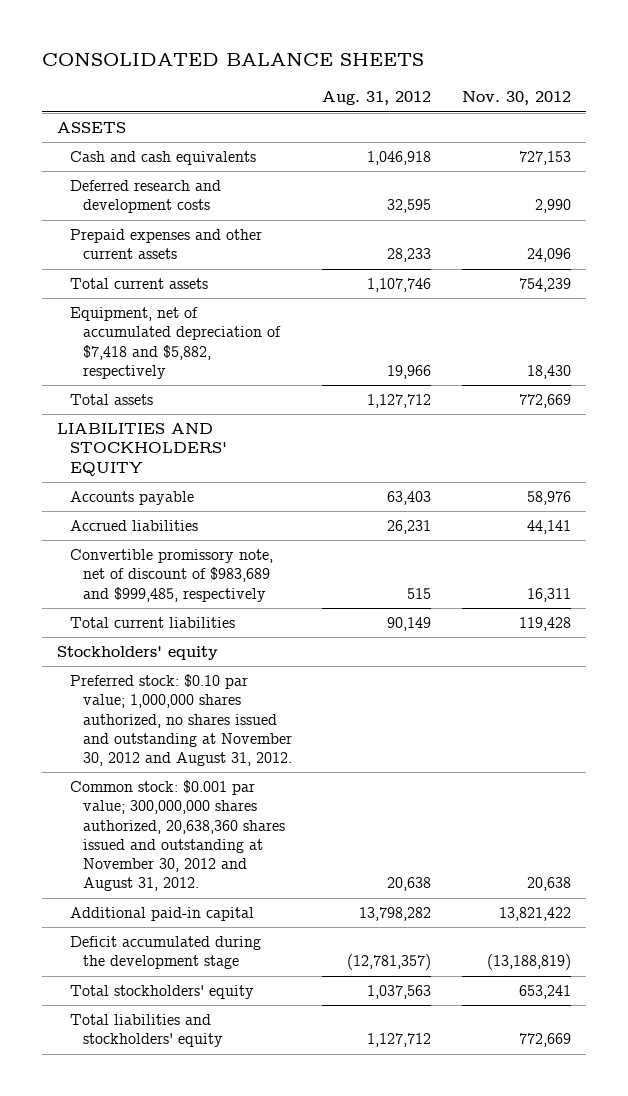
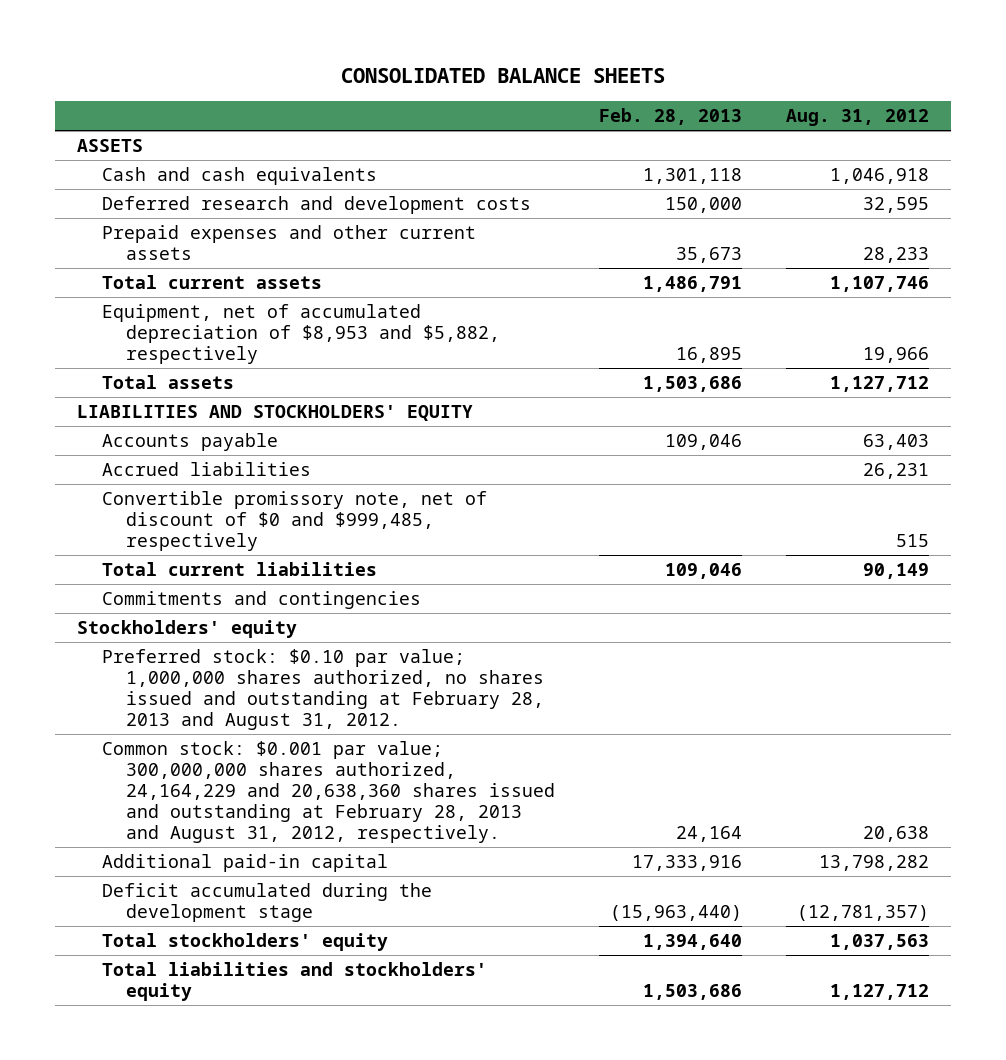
- | Aug. 31, 2012 | Nov. 30, 2012
+ | Feb. 28, 2013 | Aug. 31, 2012
- Equipment, net of accumulated depreciation of $7,418 and $5,882, respectively | 19,966 | 18,430
+ Equipment, net of accumulated depreciation of $8,953 and $5,882, respectively | 16,895 | 19,966
- Convertible promissory note, net of discount of $983,689 and $999,485, respectively | 515 | 16,311
+ Convertible promissory note, net of discount of $0 and $999,485, respectively | | 515
+ Commitments and contingencies
- Preferred stock: $0.10 par value; 1,000,000 shares authorized, no shares issued and outstanding at November 30, 2012 and August 31, 2012.
- Common stock: $0.001 par value; 300,000,000 shares authorized, 20,638,360 shares issued and outstanding at November 30, 2012 and August 31, 2012. | 20,638 | 20,638
+ Preferred stock: $0.10 par value; 1,000,000 shares authorized, no shares issued and outstanding at February 28, 2013 and August 31, 2012.
+ Common stock: $0.001 par value; 300,000,000 shares authorized, 24,164,229 and 20,638,360 shares issued and outstanding at February 28, 2013 and August 31, 2012, respectively. | 24,164 | 20,638

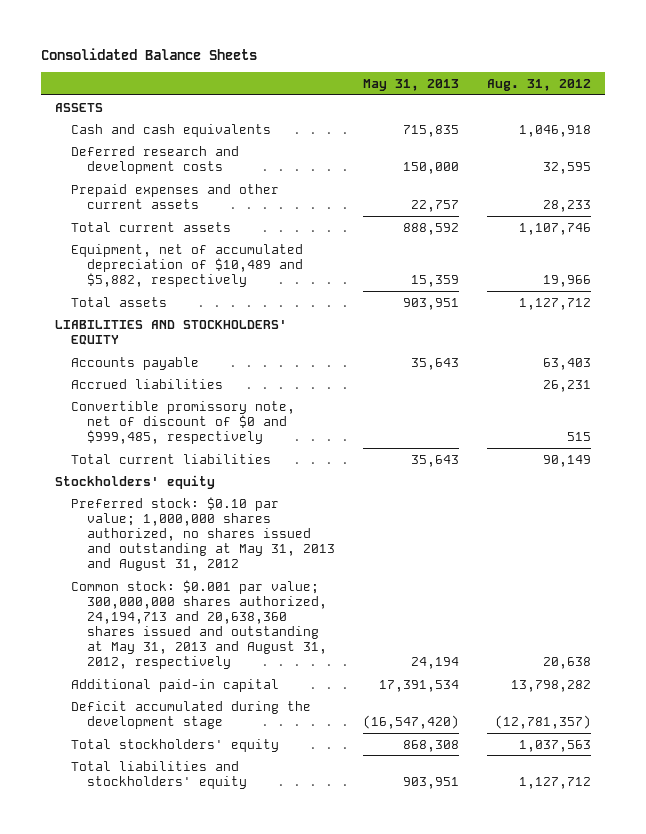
- CONSOLIDATED BALANCE SHEETS
+ Consolidated Balance Sheets
- | Feb. 28, 2013 | Aug. 31, 2012
+ | May 31, 2013 | Aug. 31, 2012
- Equipment, net of accumulated depreciation of $8,953 and $5,882, respectively | 16,895 | 19,966
+ Equipment, net of accumulated depreciation of $10,489 and $5,882, respectively | 15,359 | 19,966
- Commitments and contingencies
- Preferred stock: $0.10 par value; 1,000,000 shares authorized, no shares issued and outstanding at February 28, 2013 and August 31, 2012.
- Common stock: $0.001 par value; 300,000,000 shares authorized, 24,164,229 and 20,638,360 shares issued and outstanding at February 28, 2013 and August 31, 2012, respectively. | 24,164 | 20,638
+ Preferred stock: $0.10 par value; 1,000,000 shares authorized, no shares issued and outstanding at May 31, 2013 and August 31, 2012
+ Common stock: $0.001 par value; 300,000,000 shares authorized, 24,194,713 and 20,638,360 shares issued and outstanding at May 31, 2013 and August 31, 2012, respectively | 24,194 | 20,638

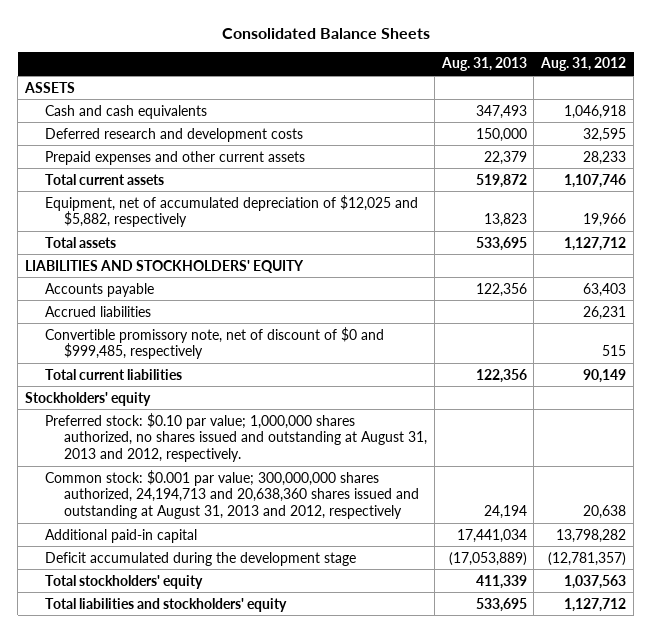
- | May 31, 2013 | Aug. 31, 2012
+ | Aug. 31, 2013 | Aug. 31, 2012
- Equipment, net of accumulated depreciation of $10,489 and $5,882, respectively | 15,359 | 19,966
+ Equipment, net of accumulated depreciation of $12,025 and $5,882, respectively | 13,823 | 19,966
- Preferred stock: $0.10 par value; 1,000,000 shares authorized, no shares issued and outstanding at May 31, 2013 and August 31, 2012
- Common stock: $0.001 par value; 300,000,000 shares authorized, 24,194,713 and 20,638,360 shares issued and outstanding at May 31, 2013 and August 31, 2012, respectively | 24,194 | 20,638
+ Preferred stock: $0.10 par value; 1,000,000 shares authorized, no shares issued and outstanding at August 31, 2013 and 2012, respectively.
+ Common stock: $0.001 par value; 300,000,000 shares authorized, 24,194,713 and 20,638,360 shares issued and outstanding at August 31, 2013 and 2012, respectively | 24,194 | 20,638

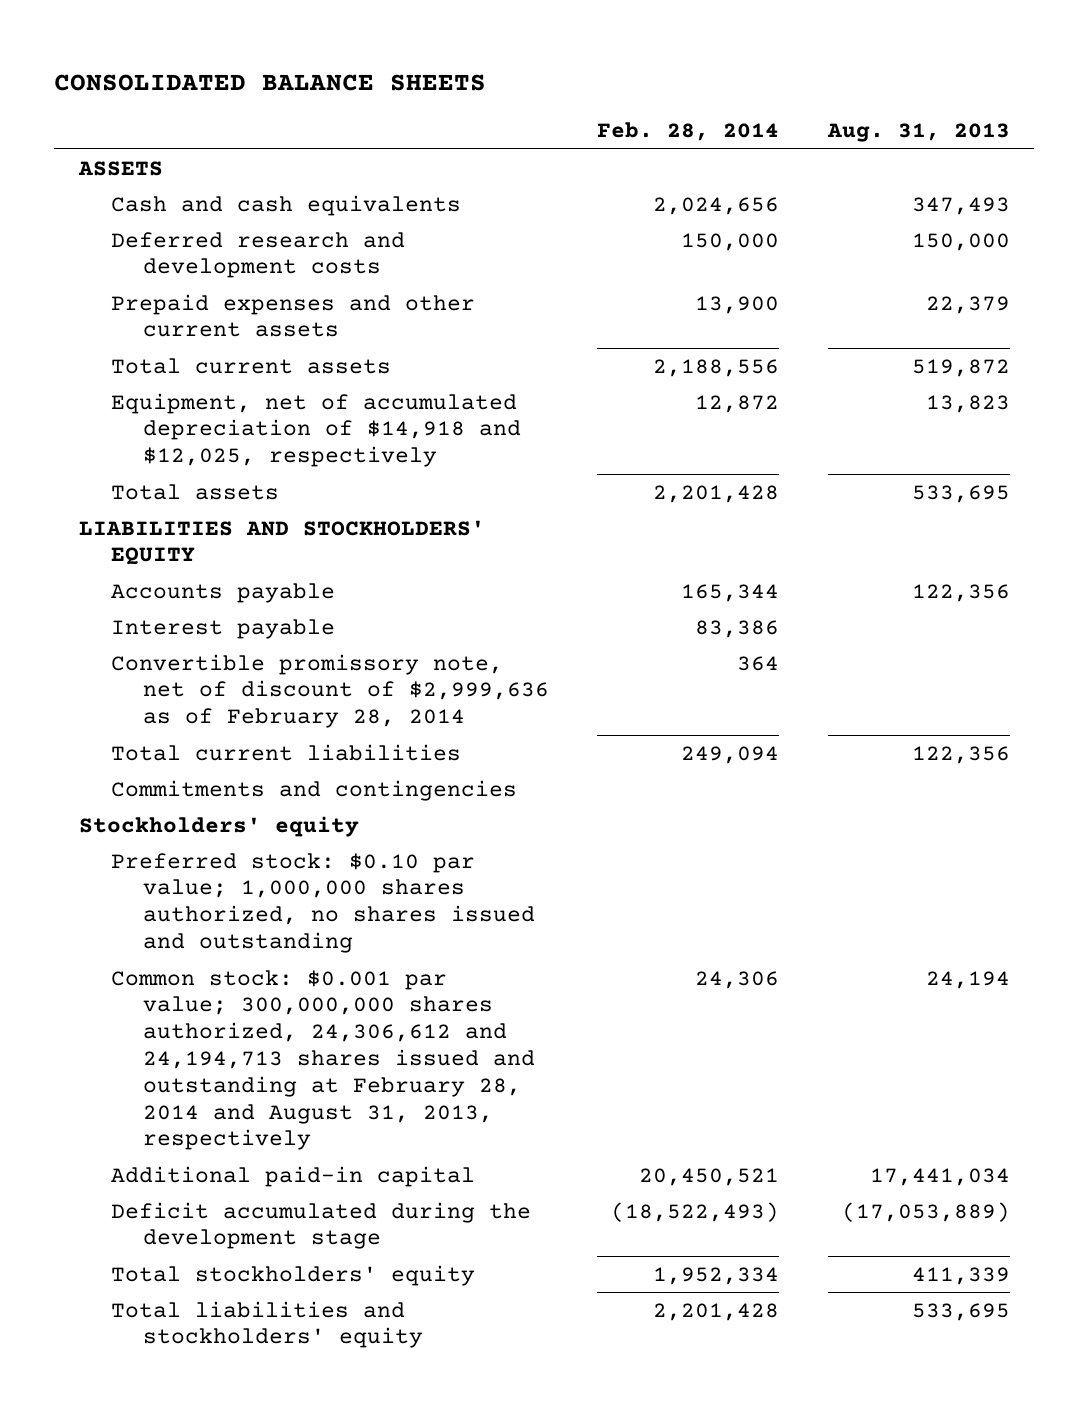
- Consolidated Balance Sheets
+ CONSOLIDATED BALANCE SHEETS
- | Aug. 31, 2013 | Aug. 31, 2012
+ | Feb. 28, 2014 | Aug. 31, 2013
- Equipment, net of accumulated depreciation of $12,025 and $5,882, respectively | 13,823 | 19,966
+ Equipment, net of accumulated depreciation of $14,918 and $12,025, respectively | 12,872 | 13,823
- Accrued liabilities | | 26,231
- Convertible promissory note, net of discount of $0 and $999,485, respectively | | 515
+ Interest payable | 83,386 |
+ Convertible promissory note, net of discount of $2,999,636 as of February 28, 2014 | 364 |
+ Commitments and contingencies
- Preferred stock: $0.10 par value; 1,000,000 shares authorized, no shares issued and outstanding at August 31, 2013 and 2012, respectively.
- Common stock: $0.001 par value; 300,000,000 shares authorized, 24,194,713 and 20,638,360 shares issued and outstanding at August 31, 2013 and 2012, respectively | 24,194 | 20,638
+ Preferred stock: $0.10 par value; 1,000,000 shares authorized, no shares issued and outstanding
+ Common stock: $0.001 par value; 300,000,000 shares authorized, 24,306,612 and 24,194,713 shares issued and outstanding at February 28, 2014 and August 31, 2013, respectively | 24,306 | 24,194

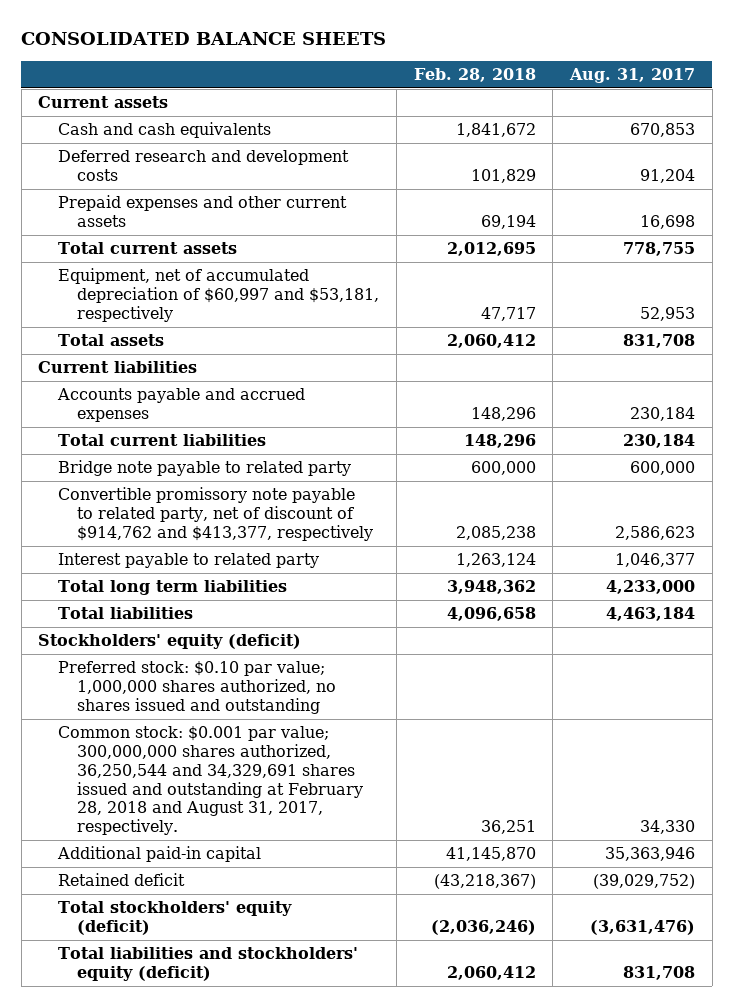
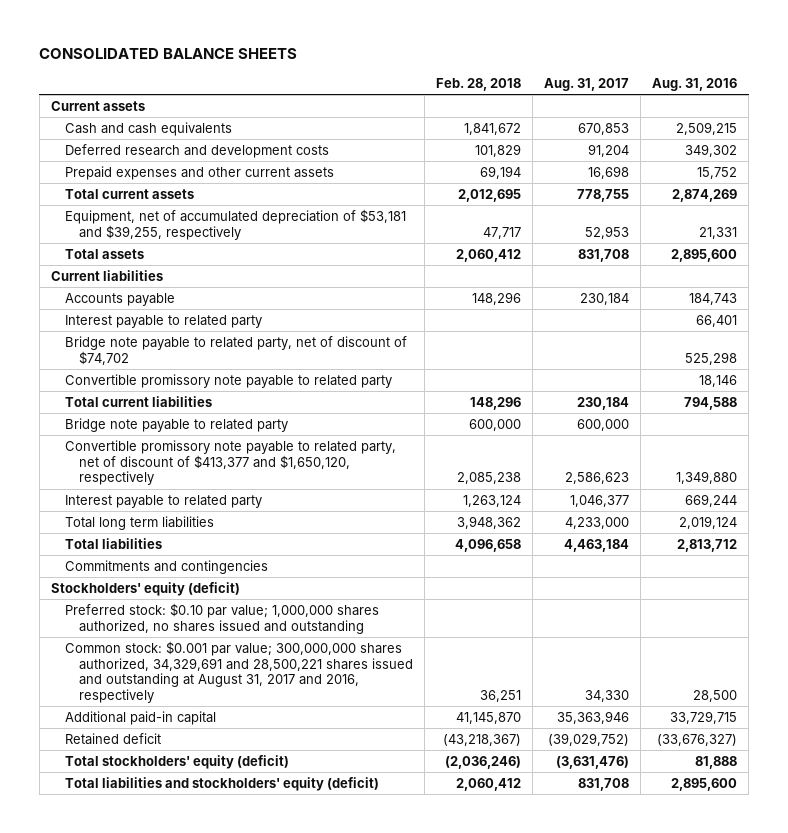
- | Feb. 28, 2018 | Aug. 31, 2017
+ | Feb. 28, 2018 | Aug. 31, 2017 | Aug. 31, 2016
- Equipment, net of accumulated depreciation of $60,997 and $53,181, respectively | 47,717 | 52,953
+ Equipment, net of accumulated depreciation of $53,181 and $39,255, respectively | 47,717 | 52,953 | 21,331
- Accounts payable and accrued expenses | 148,296 | 230,184
+ Accounts payable | 148,296 | 230,184 | 184,743
+ Interest payable to related party | | | 66,401
+ Bridge note payable to related party, net of discount of $74,702 | | | 525,298
+ Convertible promissory note payable to related party | | | 18,146
- Convertible promissory note payable to related party, net of discount of $914,762 and $413,377, respectively | 2,085,238 | 2,586,623
+ Convertible promissory note payable to related party, net of discount of $413,377 and $1,650,120, respectively | 2,085,238 | 2,586,623 | 1,349,880
+ Commitments and contingencies
- Common stock: $0.001 par value; 300,000,000 shares authorized, 36,250,544 and 34,329,691 shares issued and outstanding at February 28, 2018 and August 31, 2017, respectively. | 36,251 | 34,330
+ Common stock: $0.001 par value; 300,000,000 shares authorized, 34,329,691 and 28,500,221 shares issued and outstanding at August 31, 2017 and 2016, respectively | 36,251 | 34,330 | 28,500

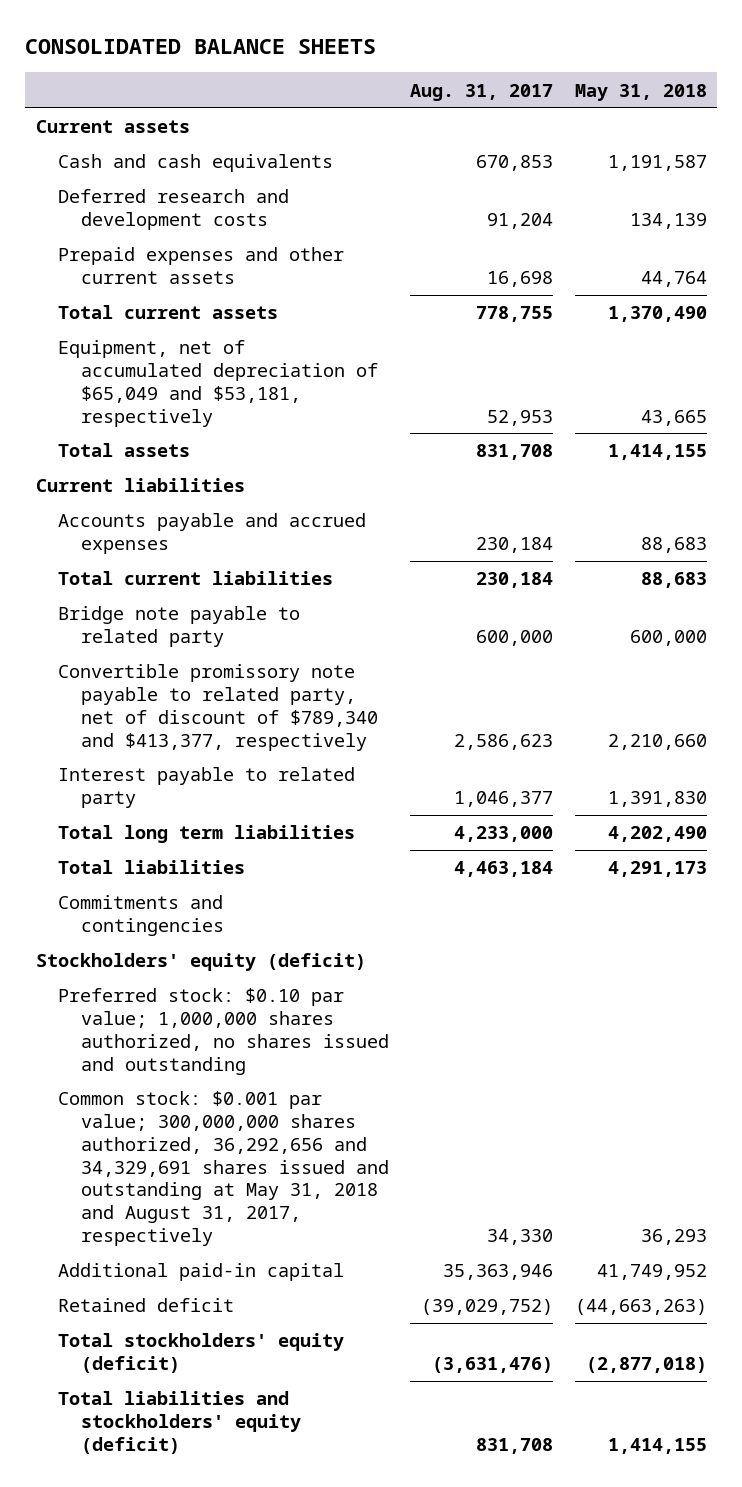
- | Feb. 28, 2018 | Aug. 31, 2017 | Aug. 31, 2016
+ | Aug. 31, 2017 | May 31, 2018
- Equipment, net of accumulated depreciation of $53,181 and $39,255, respectively | 47,717 | 52,953 | 21,331
+ Equipment, net of accumulated depreciation of $65,049 and $53,181, respectively | 52,953 | 43,665
- Accounts payable | 148,296 | 230,184 | 184,743
- Interest payable to related party | | | 66,401
- Bridge note payable to related party, net of discount of $74,702 | | | 525,298
- Convertible promissory note payable to related party | | | 18,146
+ Accounts payable and accrued expenses | 230,184 | 88,683
- Convertible promissory note payable to related party, net of discount of $413,377 and $1,650,120, respectively | 2,085,238 | 2,586,623 | 1,349,880
+ Convertible promissory note payable to related party, net of discount of $789,340 and $413,377, respectively | 2,586,623 | 2,210,660
- Common stock: $0.001 par value; 300,000,000 shares authorized, 34,329,691 and 28,500,221 shares issued and outstanding at August 31, 2017 and 2016, respectively | 36,251 | 34,330 | 28,500
+ Common stock: $0.001 par value; 300,000,000 shares authorized, 36,292,656 and 34,329,691 shares issued and outstanding at May 31, 2018 and August 31, 2017, respectively | 34,330 | 36,293

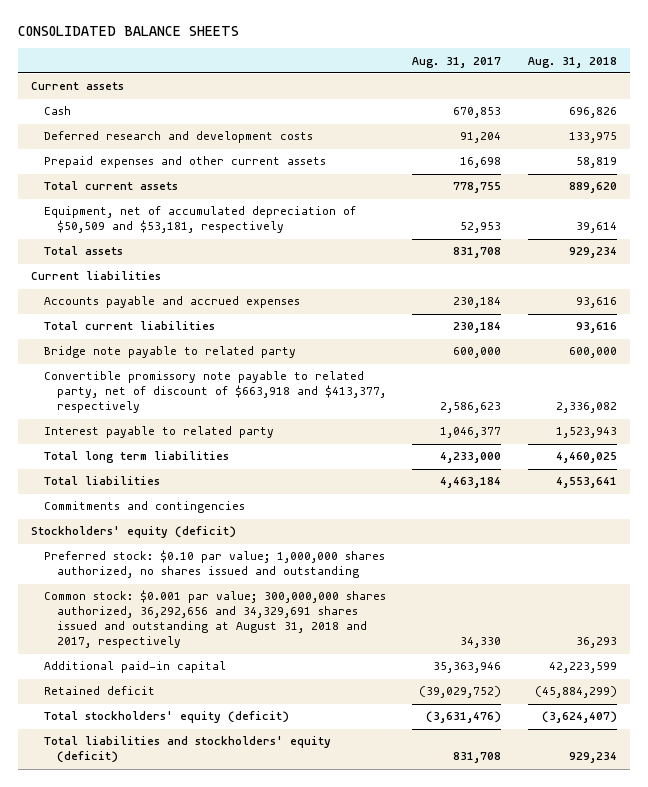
- | Aug. 31, 2017 | May 31, 2018
+ | Aug. 31, 2017 | Aug. 31, 2018
- Cash and cash equivalents | 670,853 | 1,191,587
+ Cash | 670,853 | 696,826
- Equipment, net of accumulated depreciation of $65,049 and $53,181, respectively | 52,953 | 43,665
+ Equipment, net of accumulated depreciation of $50,509 and $53,181, respectively | 52,953 | 39,614
- Convertible promissory note payable to related party, net of discount of $789,340 and $413,377, respectively | 2,586,623 | 2,210,660
+ Convertible promissory note payable to related party, net of discount of $663,918 and $413,377, respectively | 2,586,623 | 2,336,082
- Common stock: $0.001 par value; 300,000,000 shares authorized, 36,292,656 and 34,329,691 shares issued and outstanding at May 31, 2018 and August 31, 2017, respectively | 34,330 | 36,293
+ Common stock: $0.001 par value; 300,000,000 shares authorized, 36,292,656 and 34,329,691 shares issued and outstanding at August 31, 2018 and 2017, respectively | 34,330 | 36,293

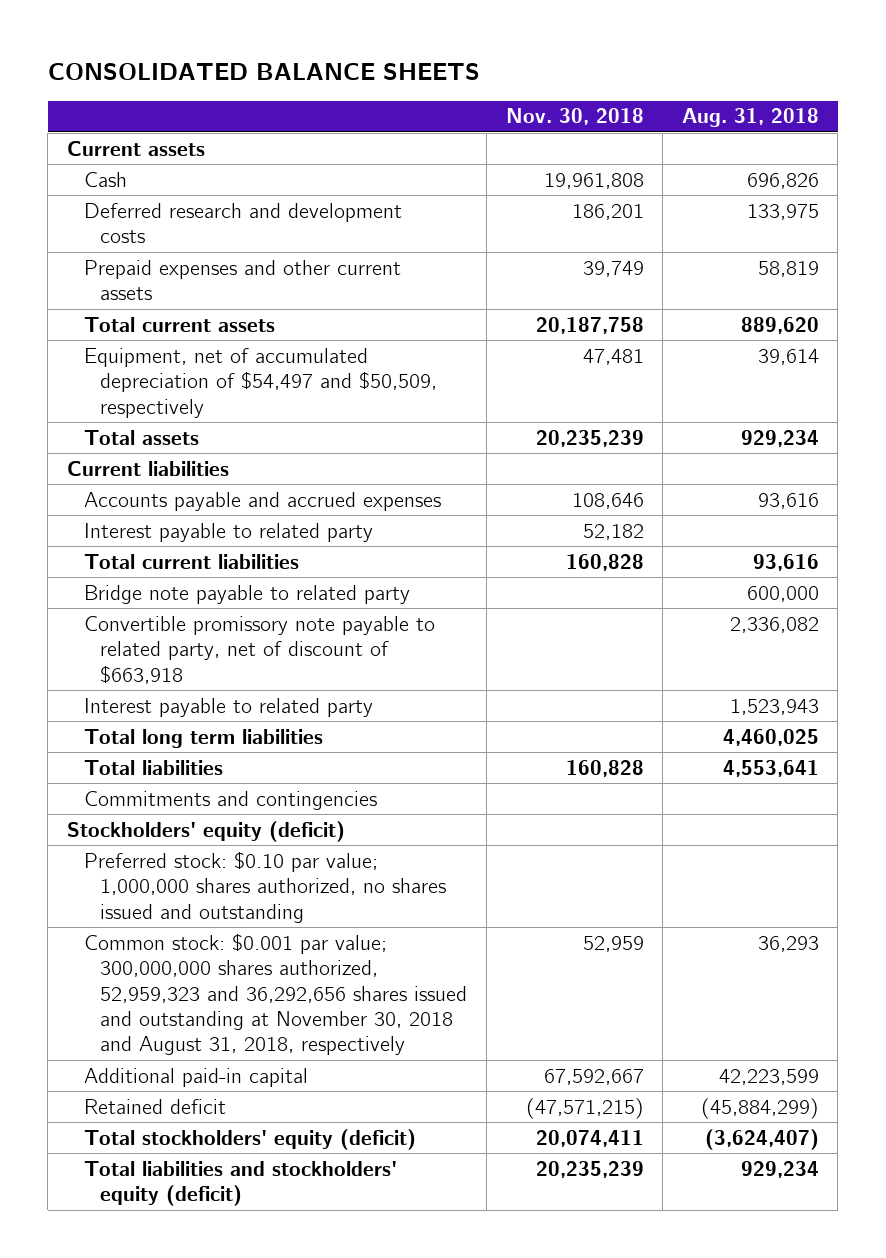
- | Aug. 31, 2017 | Aug. 31, 2018
+ | Nov. 30, 2018 | Aug. 31, 2018
- Equipment, net of accumulated depreciation of $50,509 and $53,181, respectively | 52,953 | 39,614
+ Equipment, net of accumulated depreciation of $54,497 and $50,509, respectively | 47,481 | 39,614
+ Interest payable to related party | 52,182 |
- Convertible promissory note payable to related party, net of discount of $663,918 and $413,377, respectively | 2,586,623 | 2,336,082
+ Convertible promissory note payable to related party, net of discount of $663,918 | | 2,336,082
- Common stock: $0.001 par value; 300,000,000 shares authorized, 36,292,656 and 34,329,691 shares issued and outstanding at August 31, 2018 and 2017, respectively | 34,330 | 36,293
+ Common stock: $0.001 par value; 300,000,000 shares authorized, 52,959,323 and 36,292,656 shares issued and outstanding at November 30, 2018 and August 31, 2018, respectively | 52,959 | 36,293

